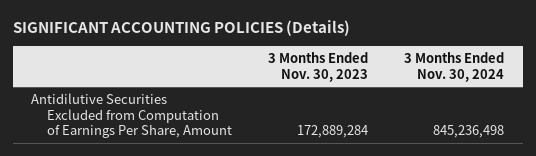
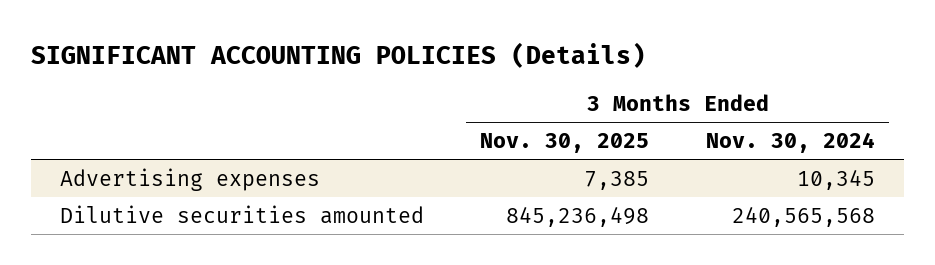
- | 3 Months Ended Nov. 30, 2023 | 3 Months Ended Nov. 30, 2024
+ | 3 Months Ended Nov. 30, 2025 | 3 Months Ended Nov. 30, 2024
- Antidilutive Securities Excluded from Computation of Earnings Per Share, Amount | 172,889,284 | 845,236,498
+ Advertising expenses | 7,385 | 10,345
+ Dilutive securities amounted | 845,236,498 | 240,565,568

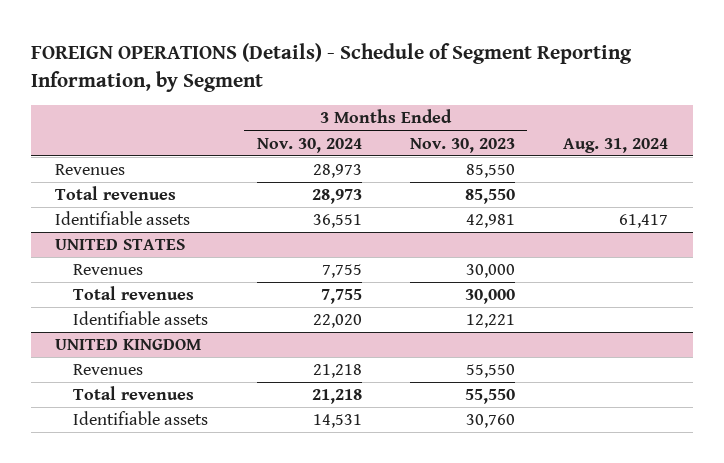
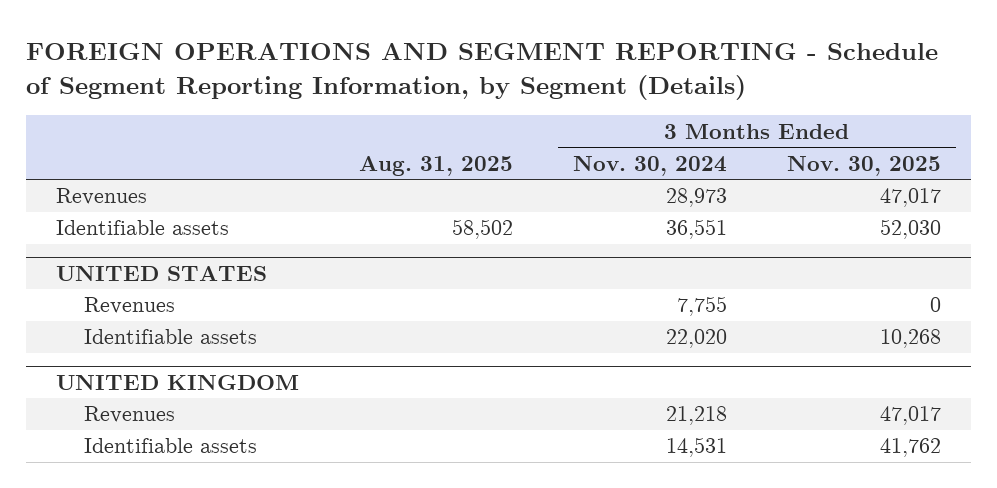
- FOREIGN OPERATIONS (Details) - Schedule of Segment Reporting Information, by Segment
+ FOREIGN OPERATIONS AND SEGMENT REPORTING - Schedule of Segment Reporting Information, by Segment (Details)
- | 3 Months Ended Nov. 30, 2024 | 3 Months Ended Nov. 30, 2023 | Aug. 31, 2024
+ | Aug. 31, 2025 | 3 Months Ended Nov. 30, 2024 | 3 Months Ended Nov. 30, 2025
- Total revenues | 28,973 | 85,550 |
@ UNITED STATES
- Total revenues | 7,755 | 30,000 |
@ UNITED KINGDOM
- Total revenues | 21,218 | 55,550 |

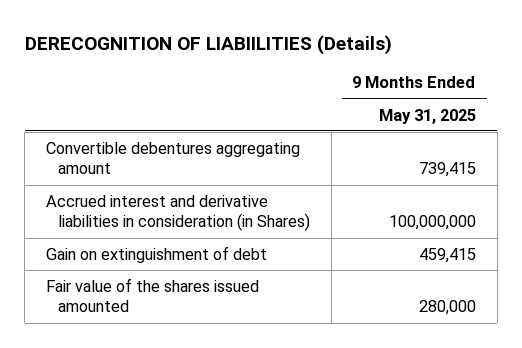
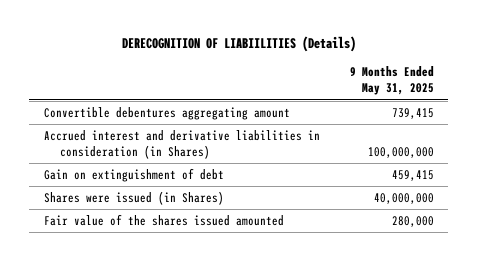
+ Shares were issued (in Shares) | 40,000,000

